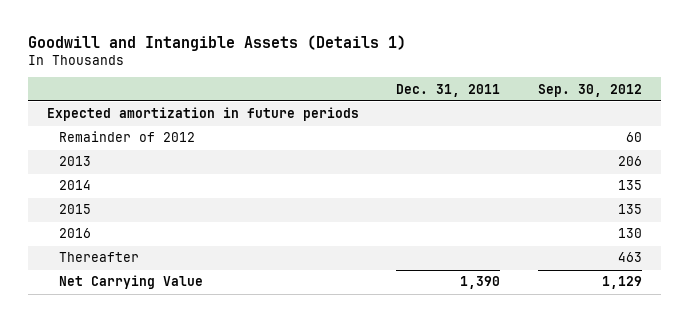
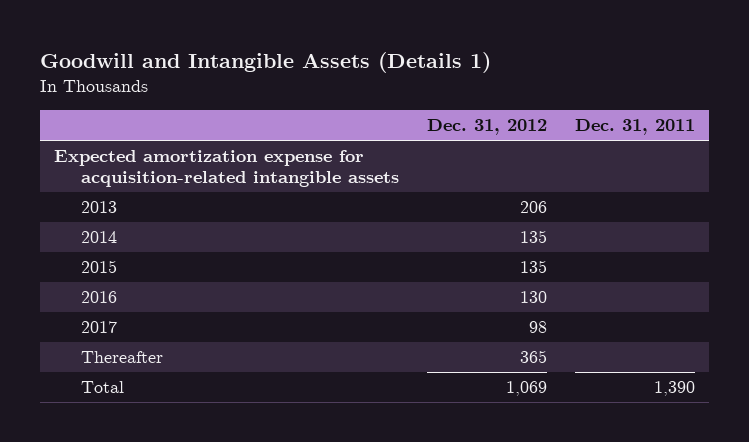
- | Dec. 31, 2011 | Sep. 30, 2012
+ | Dec. 31, 2012 | Dec. 31, 2011
- Expected amortization in future periods
- Remainder of 2012 | | 60
+ Expected amortization expense for acquisition-related intangible assets
+ 2017 | 98 |
- Net Carrying Value | 1,390 | 1,129
+ Total | 1,069 | 1,390

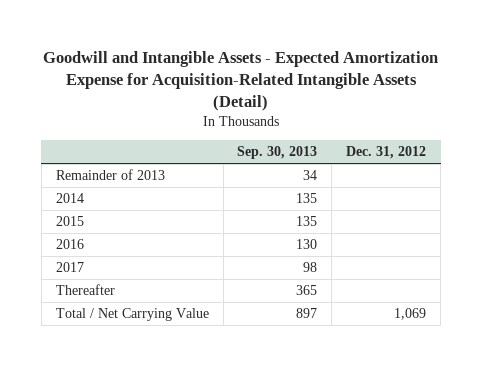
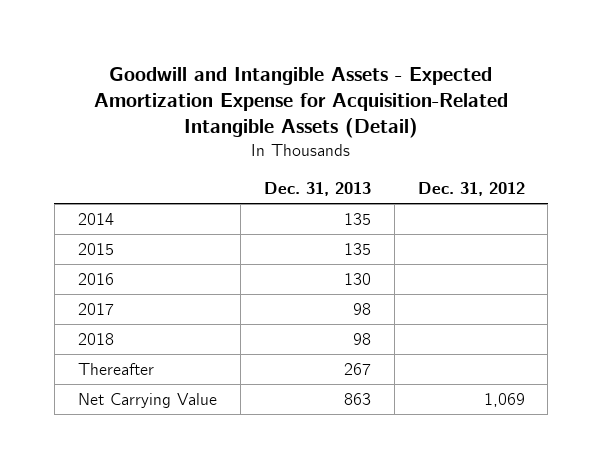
- | Sep. 30, 2013 | Dec. 31, 2012
+ | Dec. 31, 2013 | Dec. 31, 2012
- Remainder of 2013 | 34 |
+ 2018 | 98 |
- Total / Net Carrying Value | 897 | 1,069
+ Net Carrying Value | 863 | 1,069

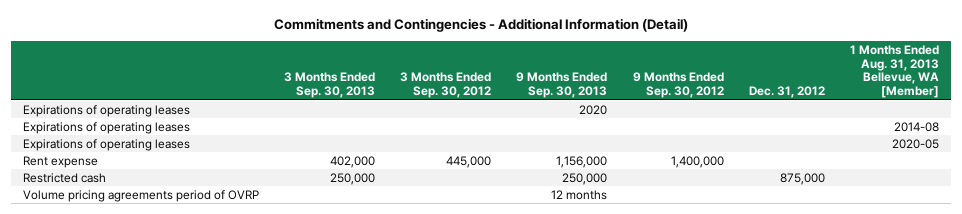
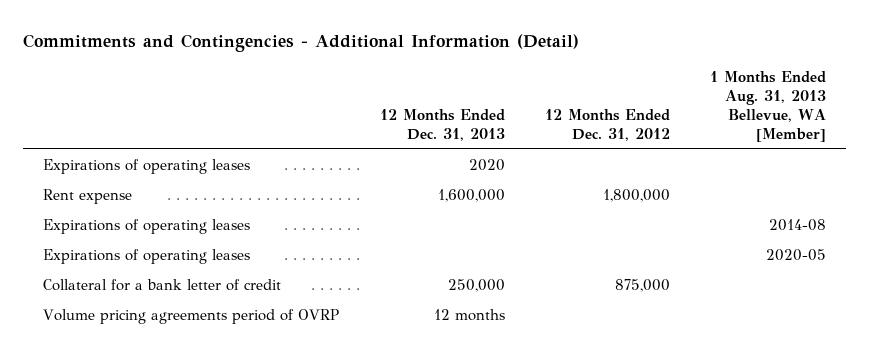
- | 3 Months Ended Sep. 30, 2013 | 3 Months Ended Sep. 30, 2012 | 9 Months Ended Sep. 30, 2013 | 9 Months Ended Sep. 30, 2012 | Dec. 31, 2012 | 1 Months Ended Aug. 31, 2013 Bellevue, WA [Member]
+ | 12 Months Ended Dec. 31, 2013 | 12 Months Ended Dec. 31, 2012 | 1 Months Ended Aug. 31, 2013 Bellevue, WA [Member]
moved up: Rent expense | 1,600,000 | 1,800,000 |
- Restricted cash | 250,000 | | 250,000 | | 875,000 |
+ Collateral for a bank letter of credit | 250,000 | 875,000 |

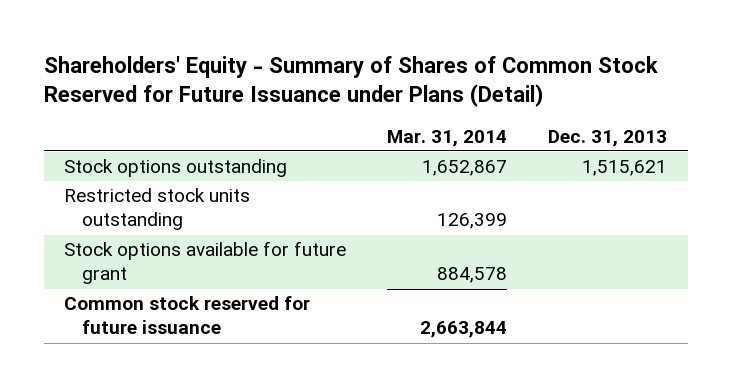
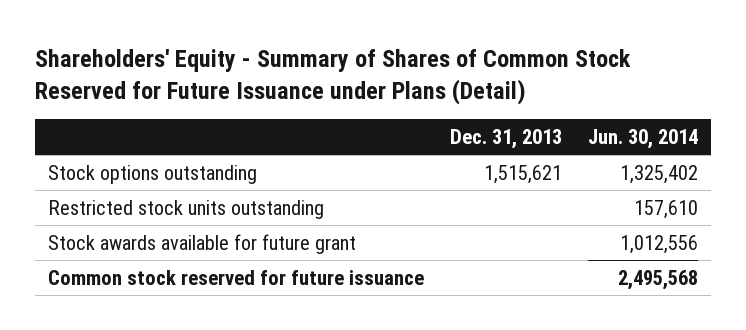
- | Mar. 31, 2014 | Dec. 31, 2013
+ | Dec. 31, 2013 | Jun. 30, 2014
- Stock options available for future grant | 884,578 |
+ Stock awards available for future grant | | 1,012,556

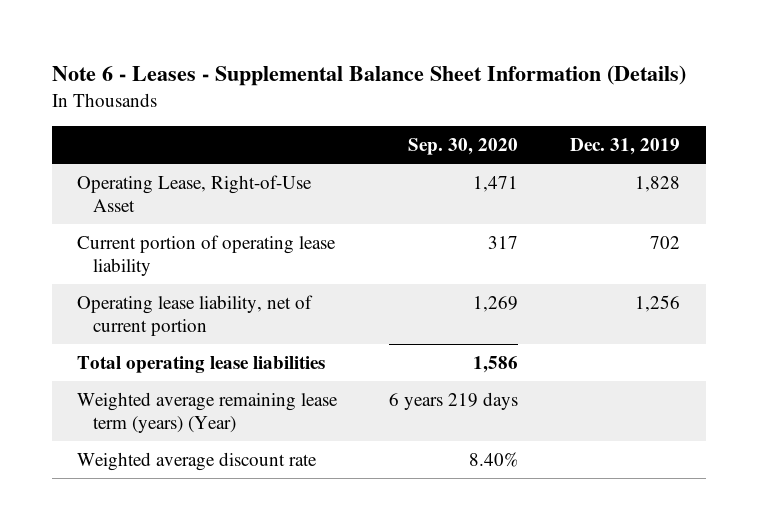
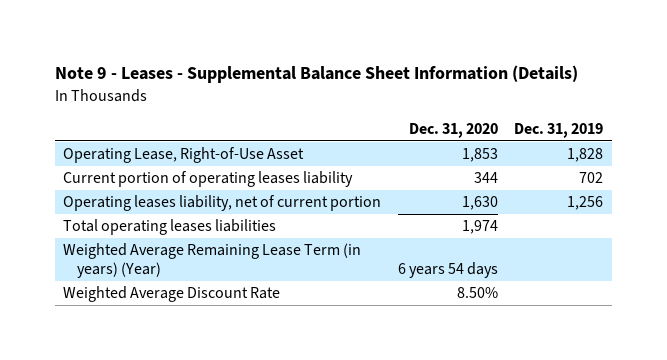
- Note 6 - Leases - Supplemental Balance Sheet Information (Details)
+ Note 9 - Leases - Supplemental Balance Sheet Information (Details)
- | Sep. 30, 2020 | Dec. 31, 2019
+ | Dec. 31, 2020 | Dec. 31, 2019
- Current portion of operating lease liability | 317 | 702
- Operating lease liability, net of current portion | 1,269 | 1,256
- Total operating lease liabilities | 1,586 |
- Weighted average remaining lease term (years) (Year) | 6 years 219 days |
- Weighted average discount rate | 8.40% |
+ Current portion of operating leases liability | 344 | 702
+ Operating leases liability, net of current portion | 1,630 | 1,256
+ Total operating leases liabilities | 1,974 |
+ Weighted Average Remaining Lease Term (in years) (Year) | 6 years 54 days |
+ Weighted Average Discount Rate | 8.50% |

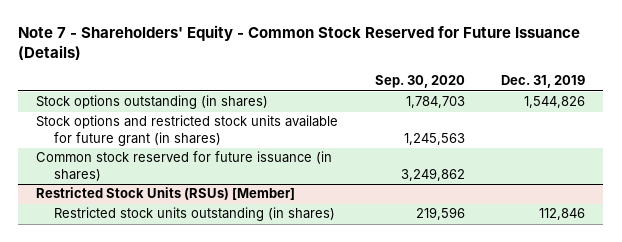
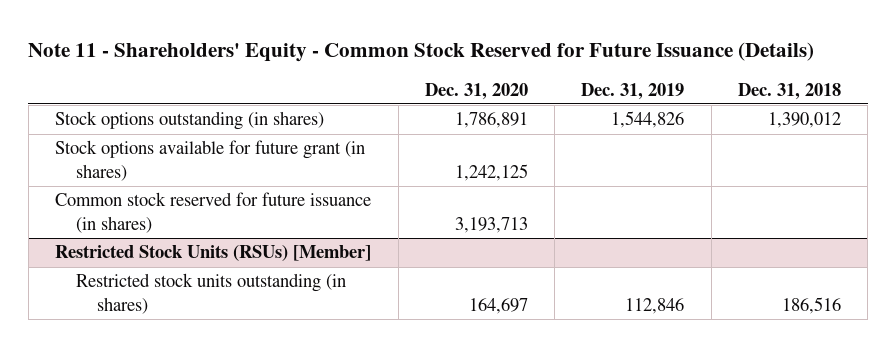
- Note 7 - Shareholders' Equity - Common Stock Reserved for Future Issuance (Details)
+ Note 11 - Shareholders' Equity - Common Stock Reserved for Future Issuance (Details)
- | Sep. 30, 2020 | Dec. 31, 2019
+ | Dec. 31, 2020 | Dec. 31, 2019 | Dec. 31, 2018
- Stock options and restricted stock units available for future grant (in shares) | 1,245,563 |
+ Stock options available for future grant (in shares) | 1,242,125 | |

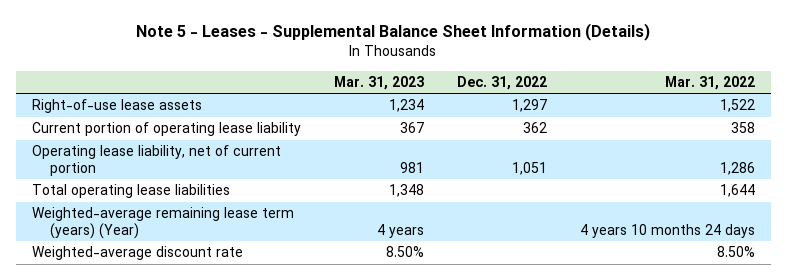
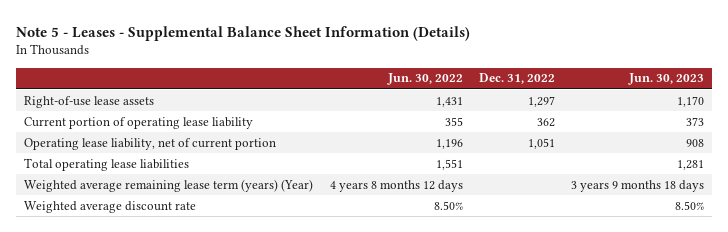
- | Mar. 31, 2023 | Dec. 31, 2022 | Mar. 31, 2022
+ | Jun. 30, 2022 | Dec. 31, 2022 | Jun. 30, 2023
- Weighted-average remaining lease term (years) (Year) | 4 years | | 4 years 10 months 24 days
- Weighted-average discount rate | 8.50% | | 8.50%
+ Weighted average remaining lease term (years) (Year) | 4 years 8 months 12 days | | 3 years 9 months 18 days
+ Weighted average discount rate | 8.50% | | 8.50%

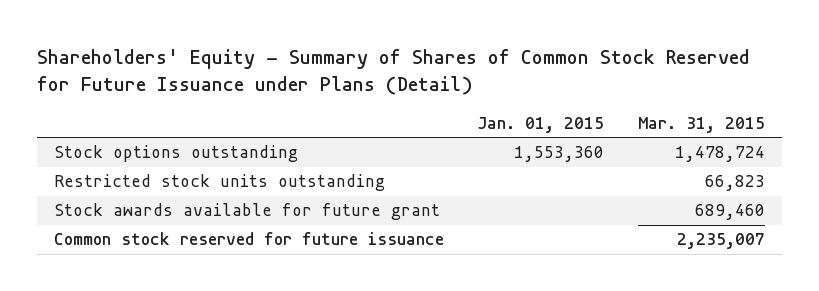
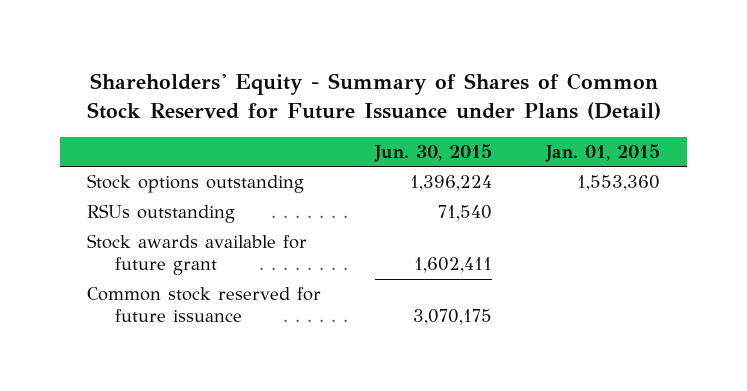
- | Jan. 01, 2015 | Mar. 31, 2015
+ | Jun. 30, 2015 | Jan. 01, 2015
- Restricted stock units outstanding | | 66,823
+ RSUs outstanding | 71,540 |

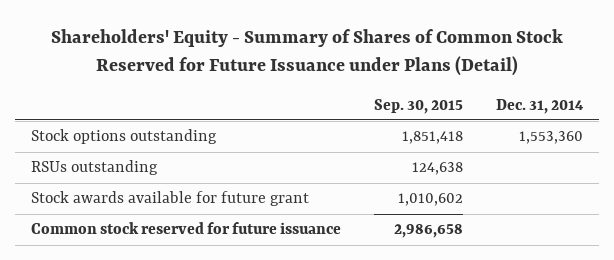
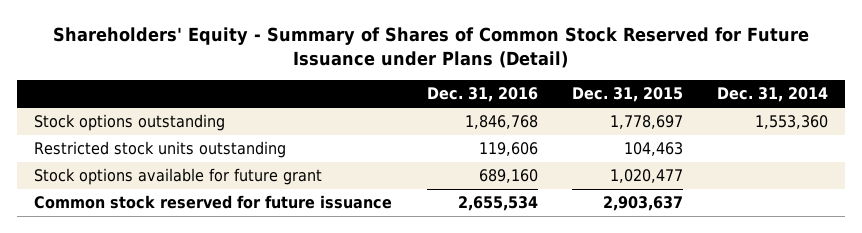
- | Sep. 30, 2015 | Dec. 31, 2014
+ | Dec. 31, 2016 | Dec. 31, 2015 | Dec. 31, 2014
- RSUs outstanding | 124,638 |
- Stock awards available for future grant | 1,010,602 |
+ Restricted stock units outstanding | 119,606 | 104,463 |
+ Stock options available for future grant | 689,160 | 1,020,477 |

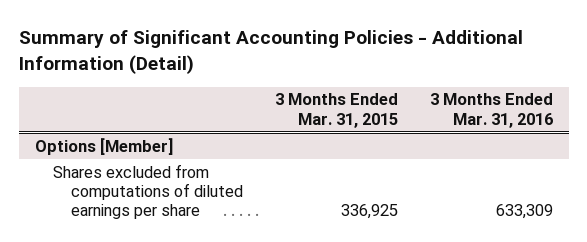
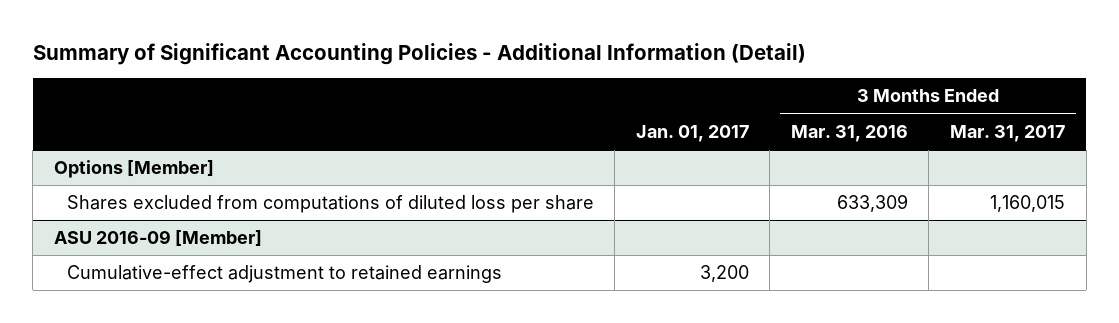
- | 3 Months Ended Mar. 31, 2015 | 3 Months Ended Mar. 31, 2016
+ | Jan. 01, 2017 | 3 Months Ended Mar. 31, 2016 | 3 Months Ended Mar. 31, 2017
@ Options [Member]
- Shares excluded from computations of diluted earnings per share | 336,925 | 633,309
+ Shares excluded from computations of diluted loss per share | | 633,309 | 1,160,015
+ ASU 2016-09 [Member]
+ Cumulative-effect adjustment to retained earnings | 3,200 | |

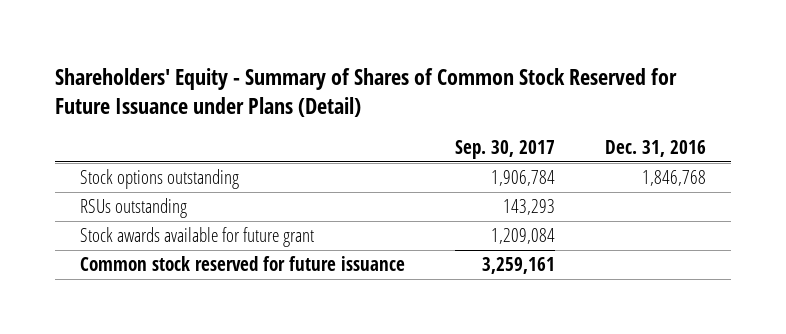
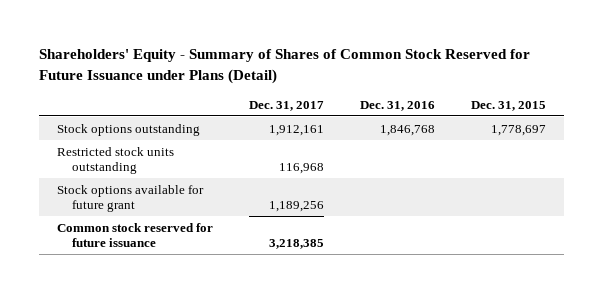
- | Sep. 30, 2017 | Dec. 31, 2016
+ | Dec. 31, 2017 | Dec. 31, 2016 | Dec. 31, 2015
- RSUs outstanding | 143,293 |
- Stock awards available for future grant | 1,209,084 |
+ Restricted stock units outstanding | 116,968 | |
+ Stock options available for future grant | 1,189,256 | |

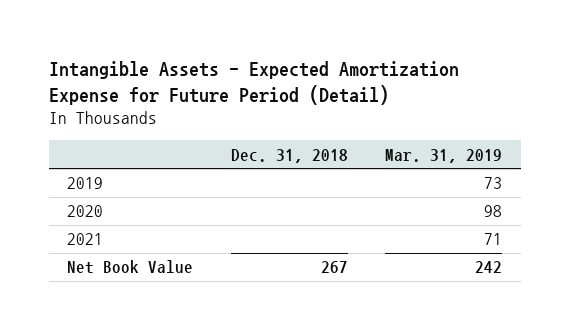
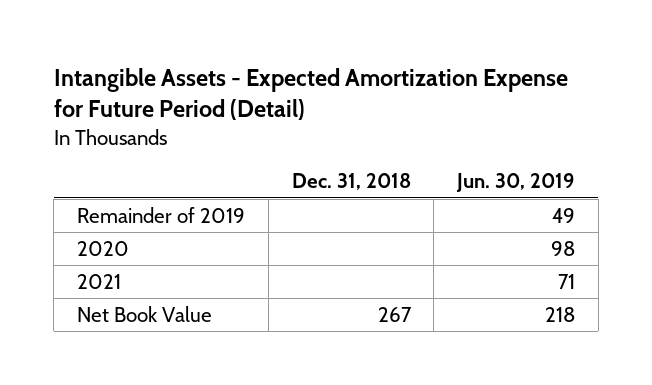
- | Dec. 31, 2018 | Mar. 31, 2019
+ | Dec. 31, 2018 | Jun. 30, 2019
- 2019 | | 73
+ Remainder of 2019 | | 49

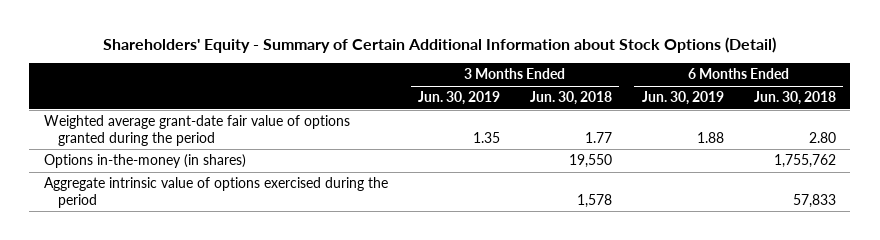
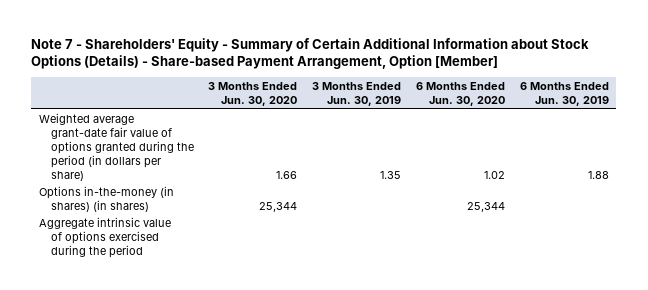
- Shareholders' Equity - Summary of Certain Additional Information about Stock Options (Detail)
+ Note 7 - Shareholders' Equity - Summary of Certain Additional Information about Stock Options (Details) - Share-based Payment Arrangement, Option [Member]
- | 3 Months Ended Jun. 30, 2019 | 3 Months Ended Jun. 30, 2018 | 6 Months Ended Jun. 30, 2019 | 6 Months Ended Jun. 30, 2018
+ | 3 Months Ended Jun. 30, 2020 | 3 Months Ended Jun. 30, 2019 | 6 Months Ended Jun. 30, 2020 | 6 Months Ended Jun. 30, 2019
- Weighted average grant-date fair value of options granted during the period | 1.35 | 1.77 | 1.88 | 2.80
- Options in-the-money (in shares) | | 19,550 | | 1,755,762
+ Weighted average grant-date fair value of options granted during the period (in dollars per share) | 1.66 | 1.35 | 1.02 | 1.88
+ Options in-the-money (in shares) (in shares) | 25,344 | | 25,344 |

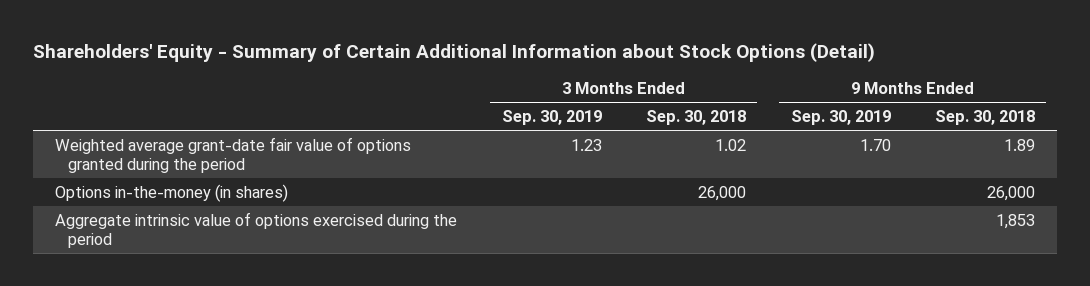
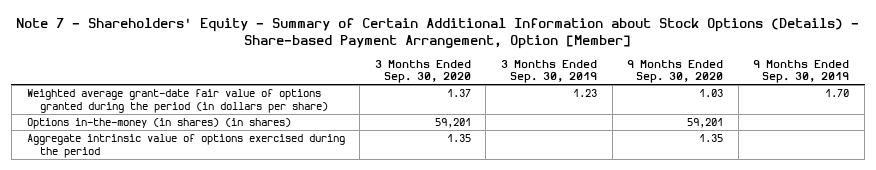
- Shareholders' Equity - Summary of Certain Additional Information about Stock Options (Detail)
+ Note 7 - Shareholders' Equity - Summary of Certain Additional Information about Stock Options (Details) - Share-based Payment Arrangement, Option [Member]
- | 3 Months Ended Sep. 30, 2019 | 3 Months Ended Sep. 30, 2018 | 9 Months Ended Sep. 30, 2019 | 9 Months Ended Sep. 30, 2018
+ | 3 Months Ended Sep. 30, 2020 | 3 Months Ended Sep. 30, 2019 | 9 Months Ended Sep. 30, 2020 | 9 Months Ended Sep. 30, 2019
- Weighted average grant-date fair value of options granted during the period | 1.23 | 1.02 | 1.70 | 1.89
- Options in-the-money (in shares) | | 26,000 | | 26,000
+ Weighted average grant-date fair value of options granted during the period (in dollars per share) | 1.37 | 1.23 | 1.03 | 1.70
+ Options in-the-money (in shares) (in shares) | 59,201 | | 59,201 |

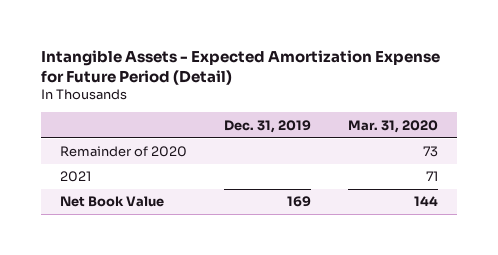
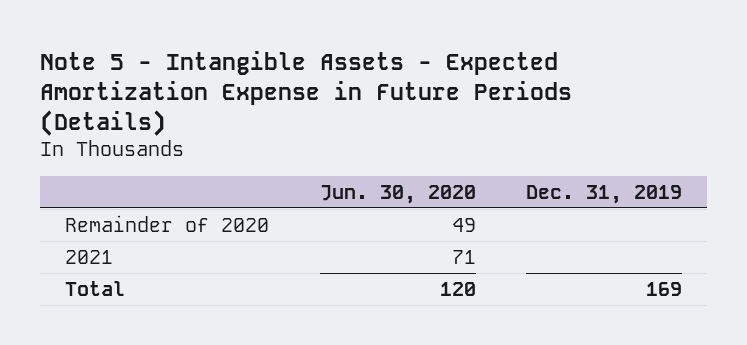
- Intangible Assets - Expected Amortization Expense for Future Period (Detail)
+ Note 5 - Intangible Assets - Expected Amortization Expense in Future Periods (Details)
- | Dec. 31, 2019 | Mar. 31, 2020
+ | Jun. 30, 2020 | Dec. 31, 2019
- Net Book Value | 169 | 144
+ Total | 120 | 169

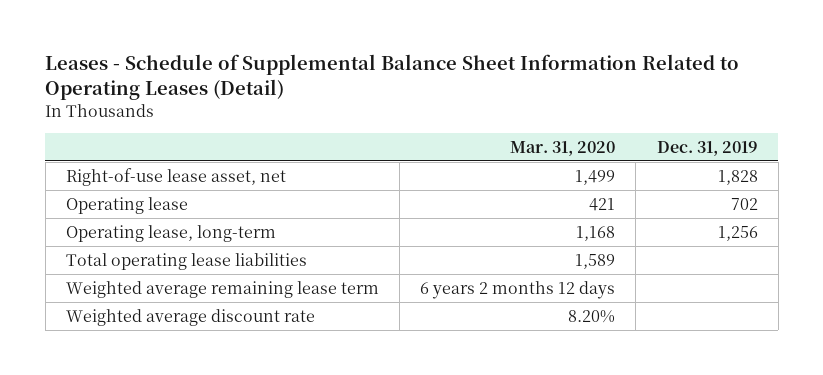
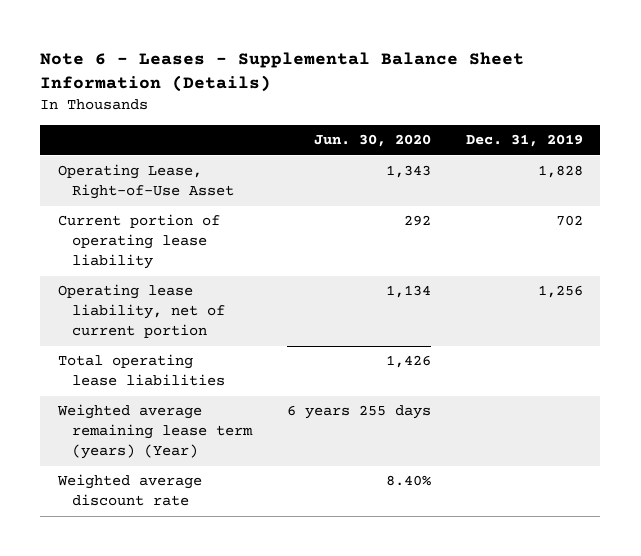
- Leases - Schedule of Supplemental Balance Sheet Information Related to Operating Leases (Detail)
+ Note 6 - Leases - Supplemental Balance Sheet Information (Details)
- | Mar. 31, 2020 | Dec. 31, 2019
+ | Jun. 30, 2020 | Dec. 31, 2019
- Right-of-use lease asset, net | 1,499 | 1,828
- Operating lease | 421 | 702
- Operating lease, long-term | 1,168 | 1,256
+ Operating Lease, Right-of-Use Asset | 1,343 | 1,828
+ Current portion of operating lease liability | 292 | 702
+ Operating lease liability, net of current portion | 1,134 | 1,256
- Weighted average remaining lease term | 6 years 2 months 12 days |
+ Weighted average remaining lease term (years) (Year) | 6 years 255 days |

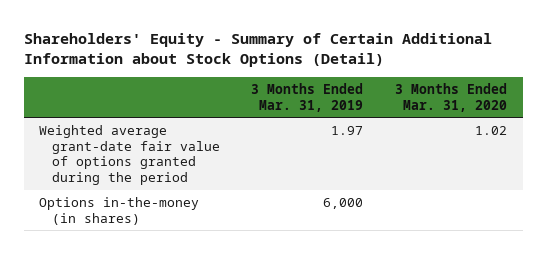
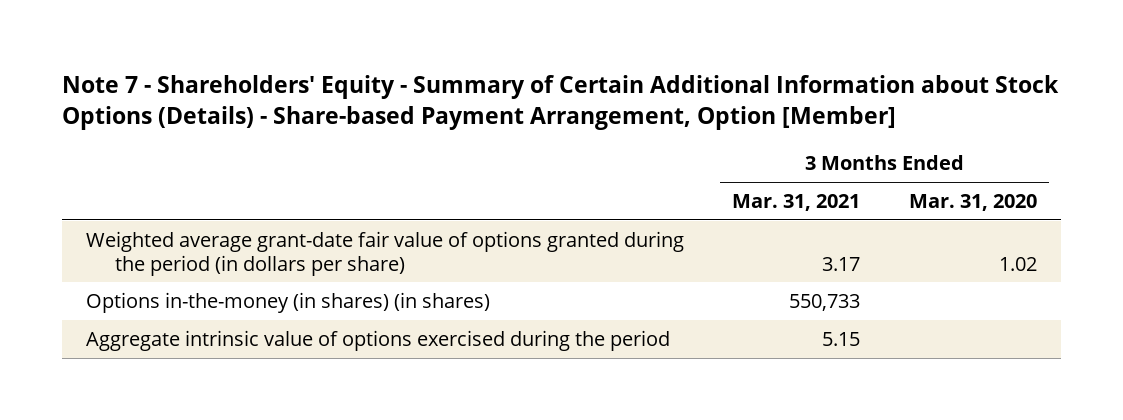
- Shareholders' Equity - Summary of Certain Additional Information about Stock Options (Detail)
+ Note 7 - Shareholders' Equity - Summary of Certain Additional Information about Stock Options (Details) - Share-based Payment Arrangement, Option [Member]
- | 3 Months Ended Mar. 31, 2019 | 3 Months Ended Mar. 31, 2020
+ | 3 Months Ended Mar. 31, 2021 | 3 Months Ended Mar. 31, 2020
- Weighted average grant-date fair value of options granted during the period | 1.97 | 1.02
- Options in-the-money (in shares) | 6,000 |
+ Weighted average grant-date fair value of options granted during the period (in dollars per share) | 3.17 | 1.02
+ Options in-the-money (in shares) (in shares) | 550,733 |
+ Aggregate intrinsic value of options exercised during the period | 5.15 |

